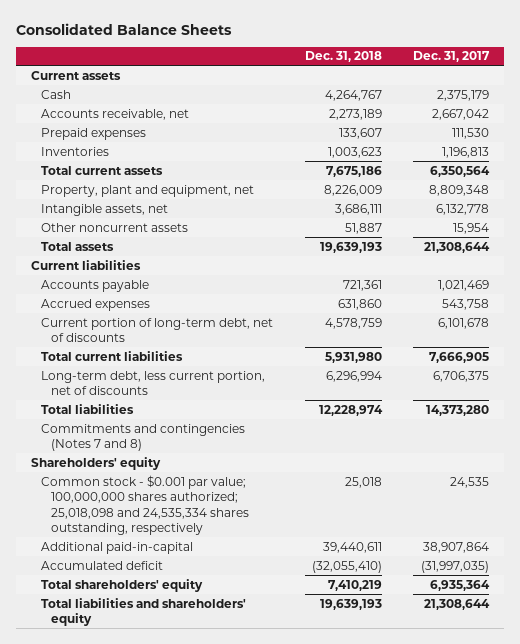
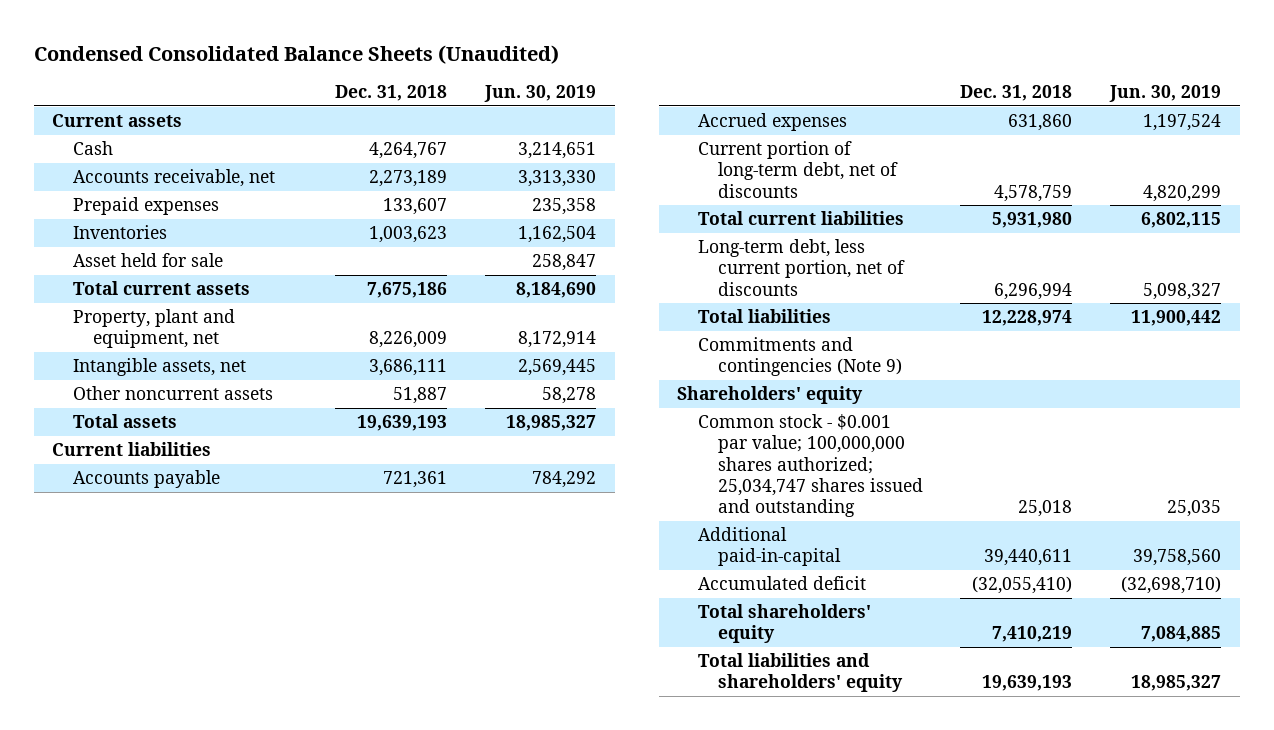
- Consolidated Balance Sheets
+ Condensed Consolidated Balance Sheets (Unaudited)
- | Dec. 31, 2018 | Dec. 31, 2017
+ | Dec. 31, 2018 | Jun. 30, 2019
+ Asset held for sale | | 258,847
- Commitments and contingencies (Notes 7 and 8)
+ Commitments and contingencies (Note 9)
- Common stock - $0.001 par value; 100,000,000 shares authorized; 25,018,098 and 24,535,334 shares outstanding, respectively | 25,018 | 24,535
+ Common stock - $0.001 par value; 100,000,000 shares authorized; 25,034,747 shares issued and outstanding | 25,018 | 25,035

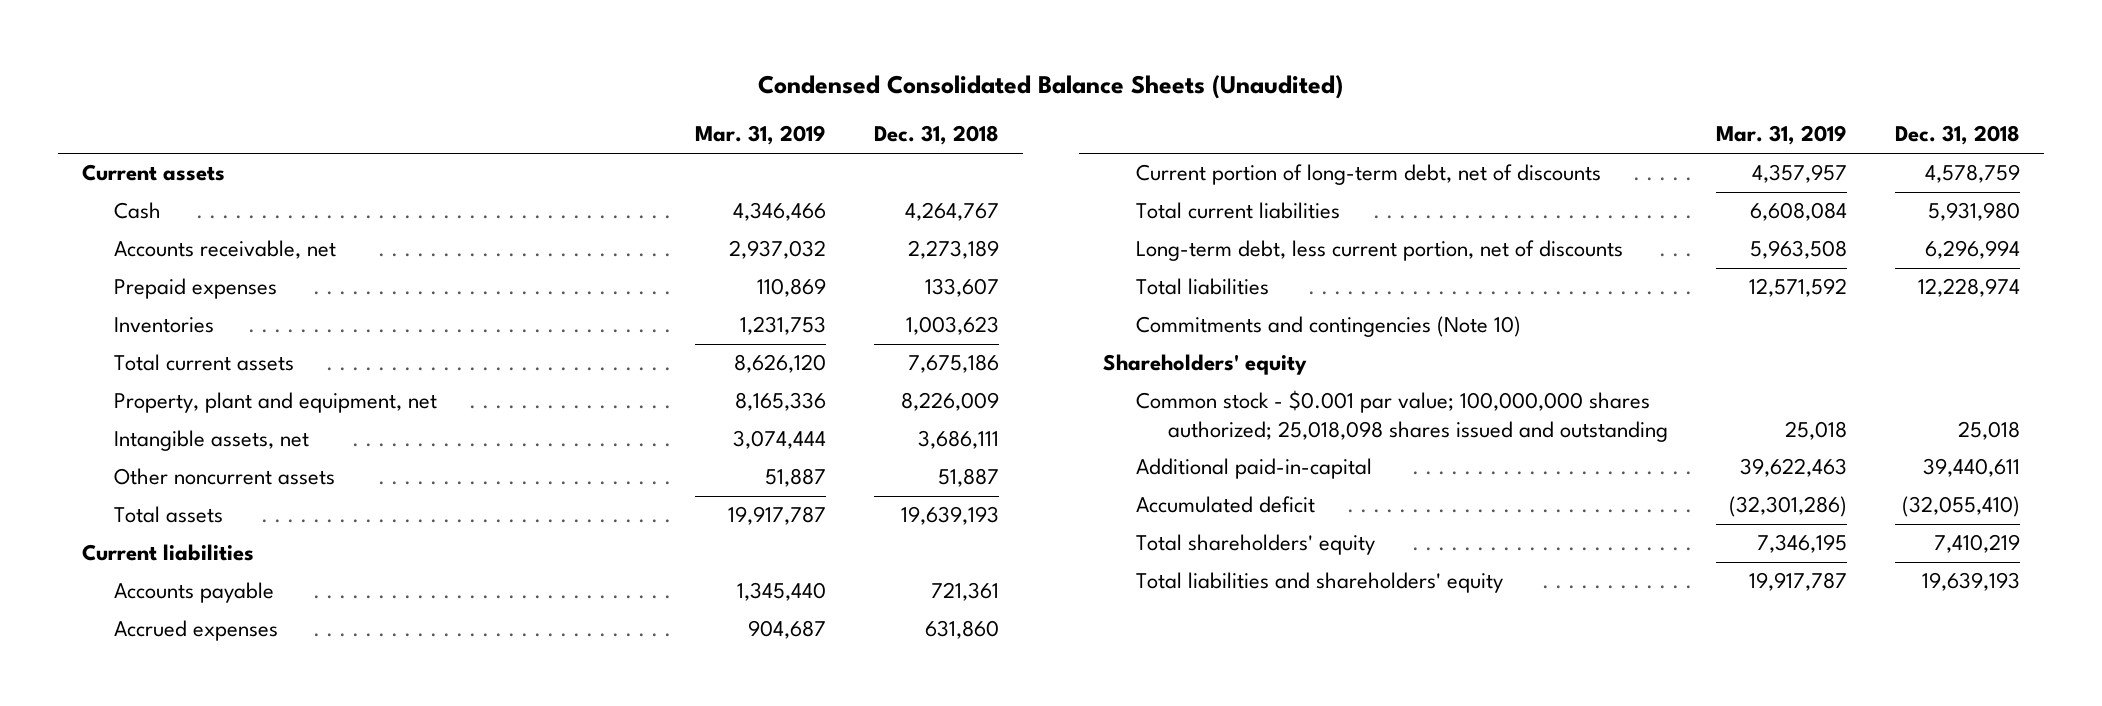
- | Dec. 31, 2018 | Jun. 30, 2019
+ | Mar. 31, 2019 | Dec. 31, 2018
- Asset held for sale | | 258,847
- Commitments and contingencies (Note 9)
+ Commitments and contingencies (Note 10)
- Common stock - $0.001 par value; 100,000,000 shares authorized; 25,034,747 shares issued and outstanding | 25,018 | 25,035
+ Common stock - $0.001 par value; 100,000,000 shares authorized; 25,018,098 shares issued and outstanding | 25,018 | 25,018

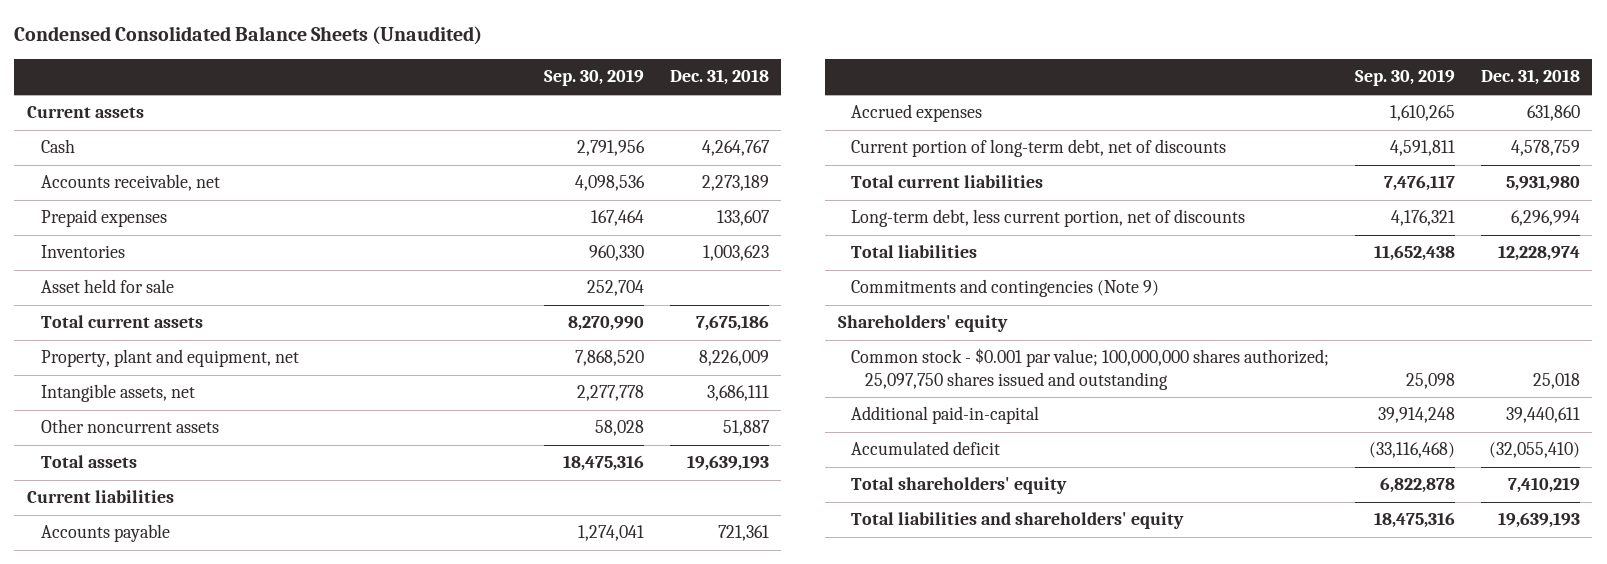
- | Mar. 31, 2019 | Dec. 31, 2018
+ | Sep. 30, 2019 | Dec. 31, 2018
+ Asset held for sale | 252,704 |
- Commitments and contingencies (Note 10)
+ Commitments and contingencies (Note 9)
- Common stock - $0.001 par value; 100,000,000 shares authorized; 25,018,098 shares issued and outstanding | 25,018 | 25,018
+ Common stock - $0.001 par value; 100,000,000 shares authorized; 25,097,750 shares issued and outstanding | 25,098 | 25,018

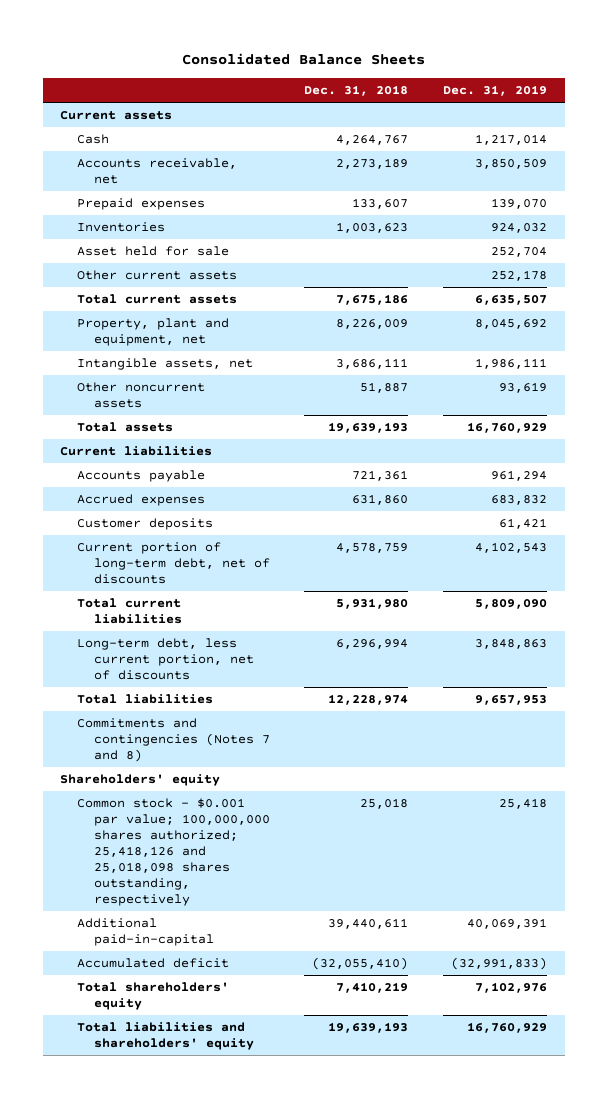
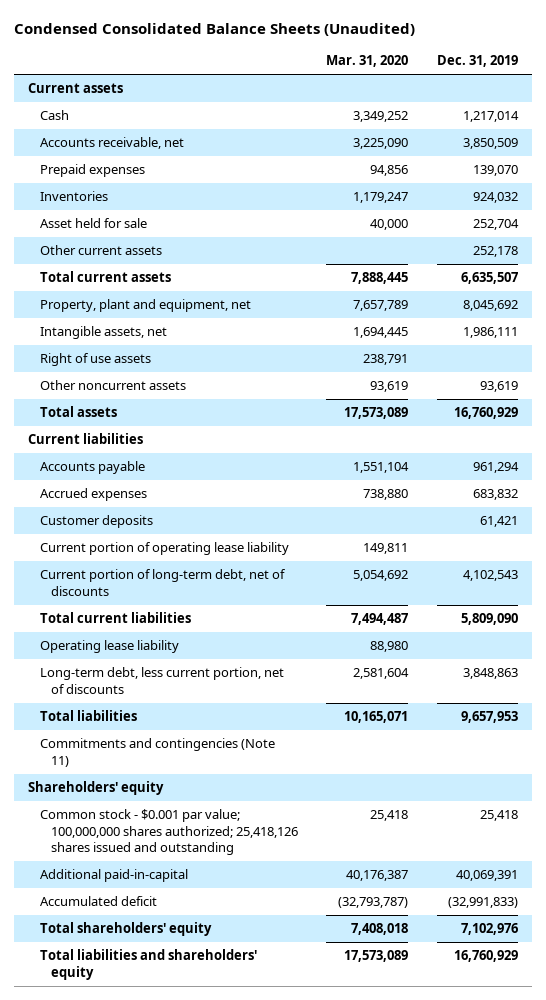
- Consolidated Balance Sheets
+ Condensed Consolidated Balance Sheets (Unaudited)
- | Dec. 31, 2018 | Dec. 31, 2019
+ | Mar. 31, 2020 | Dec. 31, 2019
+ Right of use assets | 238,791 |
+ Current portion of operating lease liability | 149,811 |
+ Operating lease liability | 88,980 |
- Commitments and contingencies (Notes 7 and 8)
+ Commitments and contingencies (Note 11)
- Common stock - $0.001 par value; 100,000,000 shares authorized; 25,418,126 and 25,018,098 shares outstanding, respectively | 25,018 | 25,418
+ Common stock - $0.001 par value; 100,000,000 shares authorized; 25,418,126 shares issued and outstanding | 25,418 | 25,418

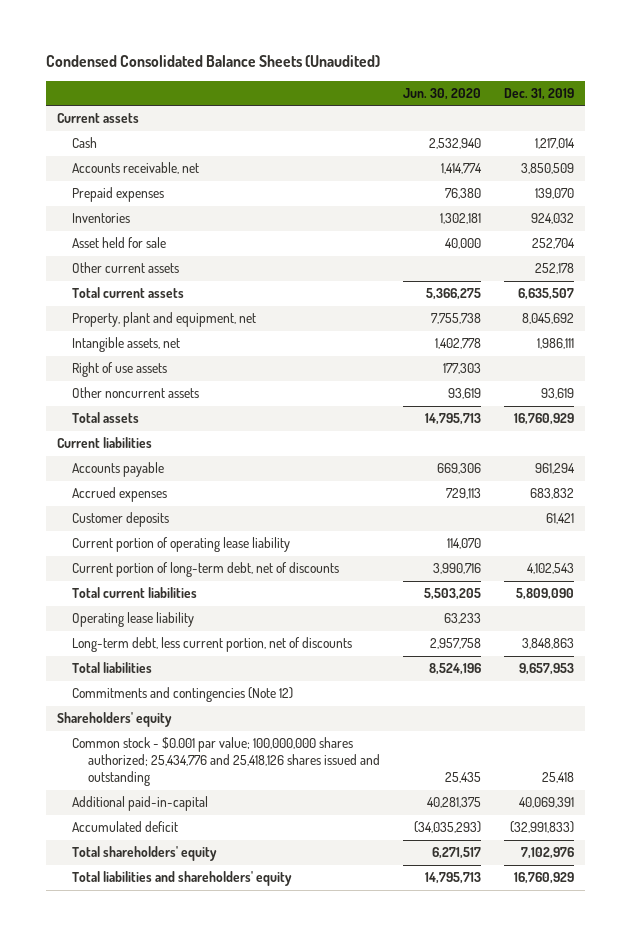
- | Mar. 31, 2020 | Dec. 31, 2019
+ | Jun. 30, 2020 | Dec. 31, 2019
- Commitments and contingencies (Note 11)
+ Commitments and contingencies (Note 12)
- Common stock - $0.001 par value; 100,000,000 shares authorized; 25,418,126 shares issued and outstanding | 25,418 | 25,418
+ Common stock - $0.001 par value; 100,000,000 shares authorized; 25,434,776 and 25,418,126 shares issued and outstanding | 25,435 | 25,418

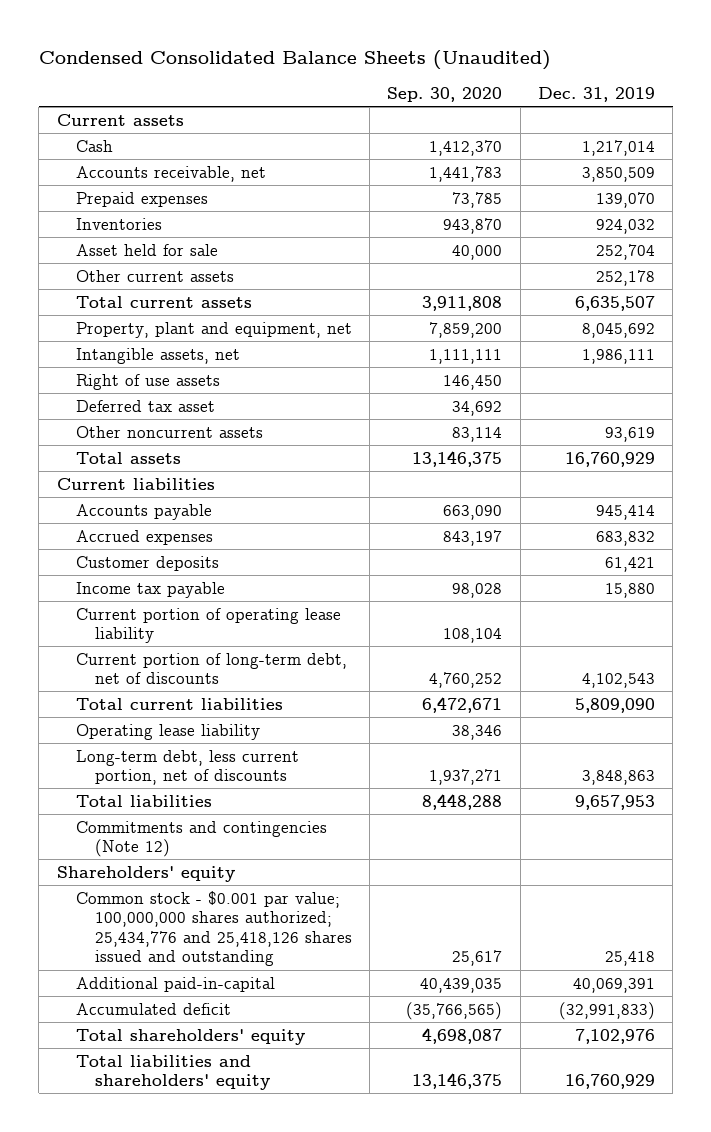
- | Jun. 30, 2020 | Dec. 31, 2019
+ | Sep. 30, 2020 | Dec. 31, 2019
+ Deferred tax asset | 34,692 |
- Accounts payable | 669,306 | 961,294
+ Accounts payable | 663,090 | 945,414
+ Income tax payable | 98,028 | 15,880

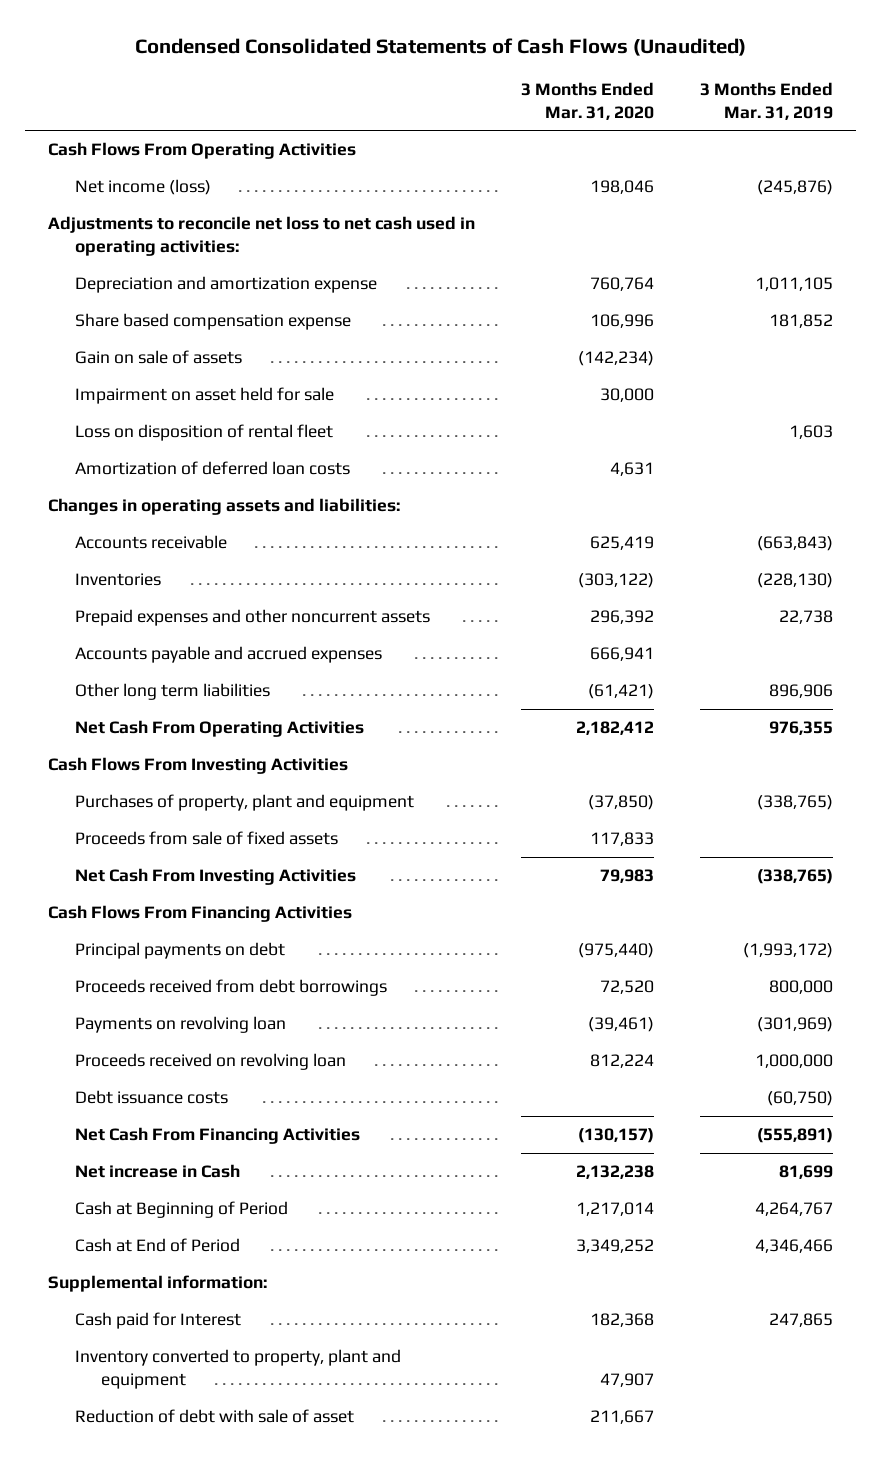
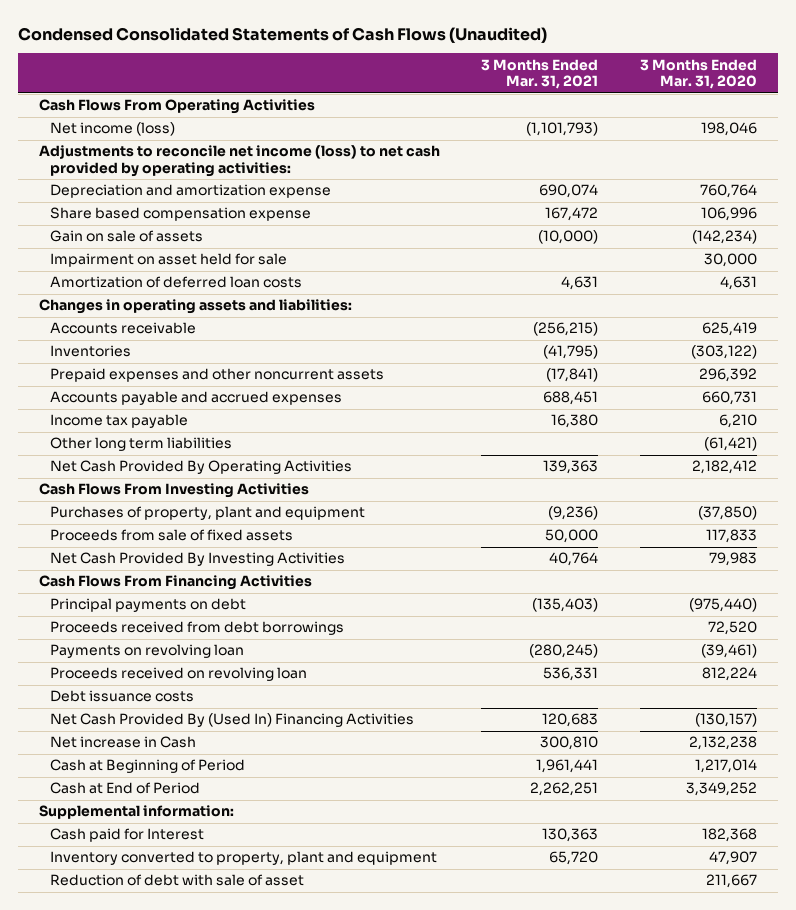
- | 3 Months Ended Mar. 31, 2020 | 3 Months Ended Mar. 31, 2019
+ | 3 Months Ended Mar. 31, 2021 | 3 Months Ended Mar. 31, 2020
- Adjustments to reconcile net loss to net cash used in operating activities:
+ Adjustments to reconcile net income (loss) to net cash provided by operating activities:
- Loss on disposition of rental fleet | | 1,603
- Accounts payable and accrued expenses | 666,941 |
+ Accounts payable and accrued expenses | 688,451 | 660,731
+ Income tax payable | 16,380 | 6,210
- Net Cash From Operating Activities | 2,182,412 | 976,355
+ Net Cash Provided By Operating Activities | 139,363 | 2,182,412
- Net Cash From Investing Activities | 79,983 | (338,765)
+ Net Cash Provided By Investing Activities | 40,764 | 79,983
- Net Cash From Financing Activities | (130,157) | (555,891)
+ Net Cash Provided By (Used In) Financing Activities | 120,683 | (130,157)

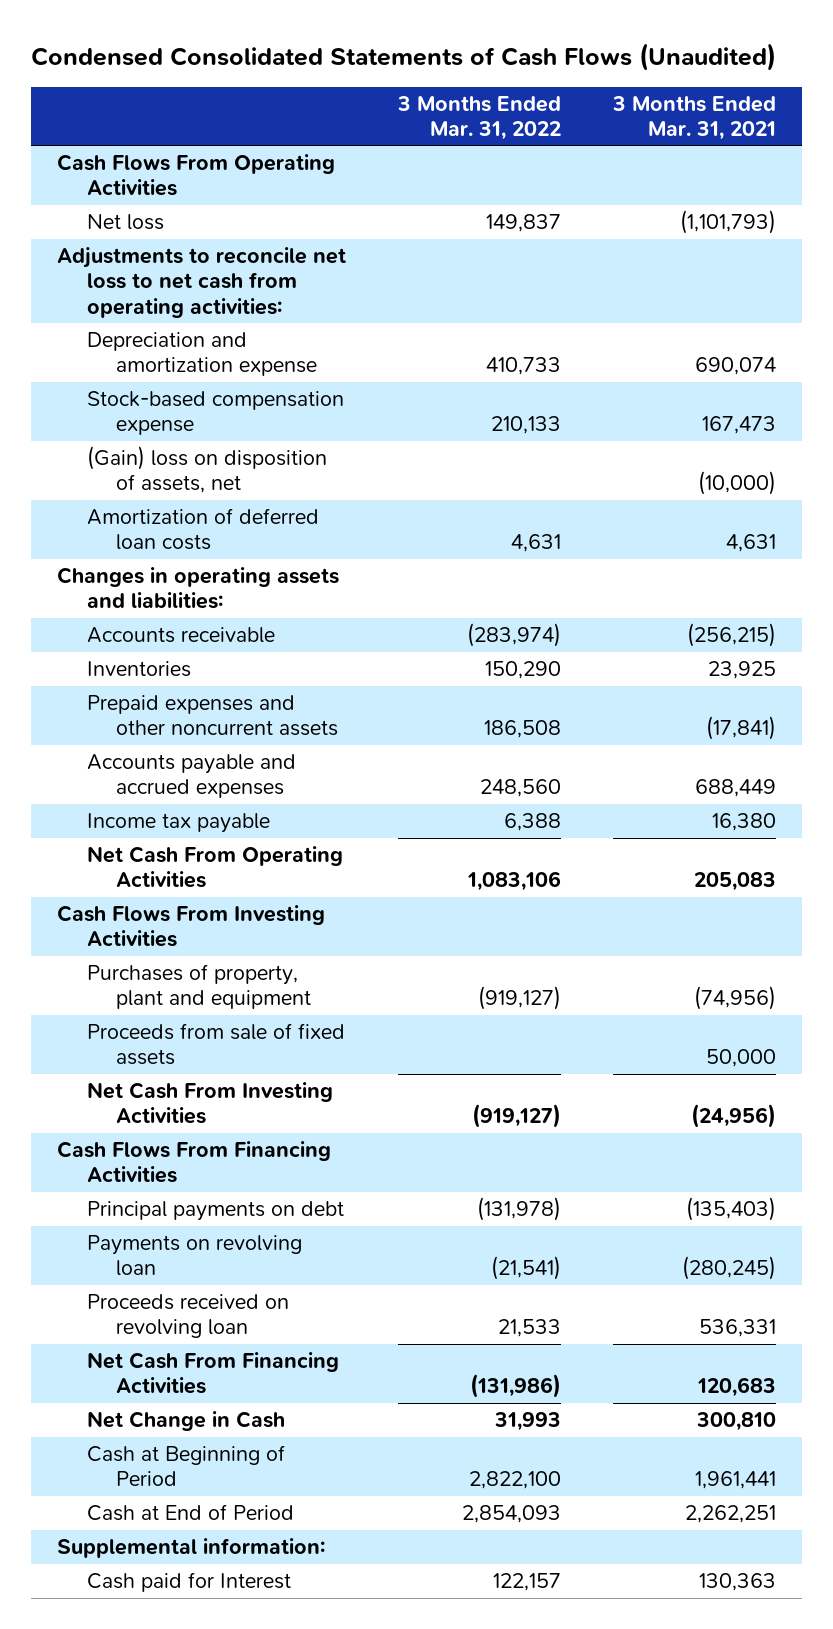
- | 3 Months Ended Mar. 31, 2021 | 3 Months Ended Mar. 31, 2020
+ | 3 Months Ended Mar. 31, 2022 | 3 Months Ended Mar. 31, 2021
- Net income (loss) | (1,101,793) | 198,046
- Adjustments to reconcile net income (loss) to net cash provided by operating activities:
+ Net loss | 149,837 | (1,101,793)
+ Adjustments to reconcile net loss to net cash from operating activities:
- Share based compensation expense | 167,472 | 106,996
- Gain on sale of assets | (10,000) | (142,234)
- Impairment on asset held for sale | | 30,000
+ Stock-based compensation expense | 210,133 | 167,473
+ (Gain) loss on disposition of assets, net | | (10,000)
- Inventories | (41,795) | (303,122)
+ Inventories | 150,290 | 23,925
- Accounts payable and accrued expenses | 688,451 | 660,731
+ Accounts payable and accrued expenses | 248,560 | 688,449
- Other long term liabilities | | (61,421)
- Net Cash Provided By Operating Activities | 139,363 | 2,182,412
+ Net Cash From Operating Activities | 1,083,106 | 205,083
- Purchases of property, plant and equipment | (9,236) | (37,850)
+ Purchases of property, plant and equipment | (919,127) | (74,956)
- Net Cash Provided By Investing Activities | 40,764 | 79,983
+ Net Cash From Investing Activities | (919,127) | (24,956)
- Proceeds received from debt borrowings | | 72,520
- Debt issuance costs
- Net Cash Provided By (Used In) Financing Activities | 120,683 | (130,157)
- Net increase in Cash | 300,810 | 2,132,238
+ Net Cash From Financing Activities | (131,986) | 120,683
+ Net Change in Cash | 31,993 | 300,810
- Inventory converted to property, plant and equipment | 65,720 | 47,907
- Reduction of debt with sale of asset | | 211,667

